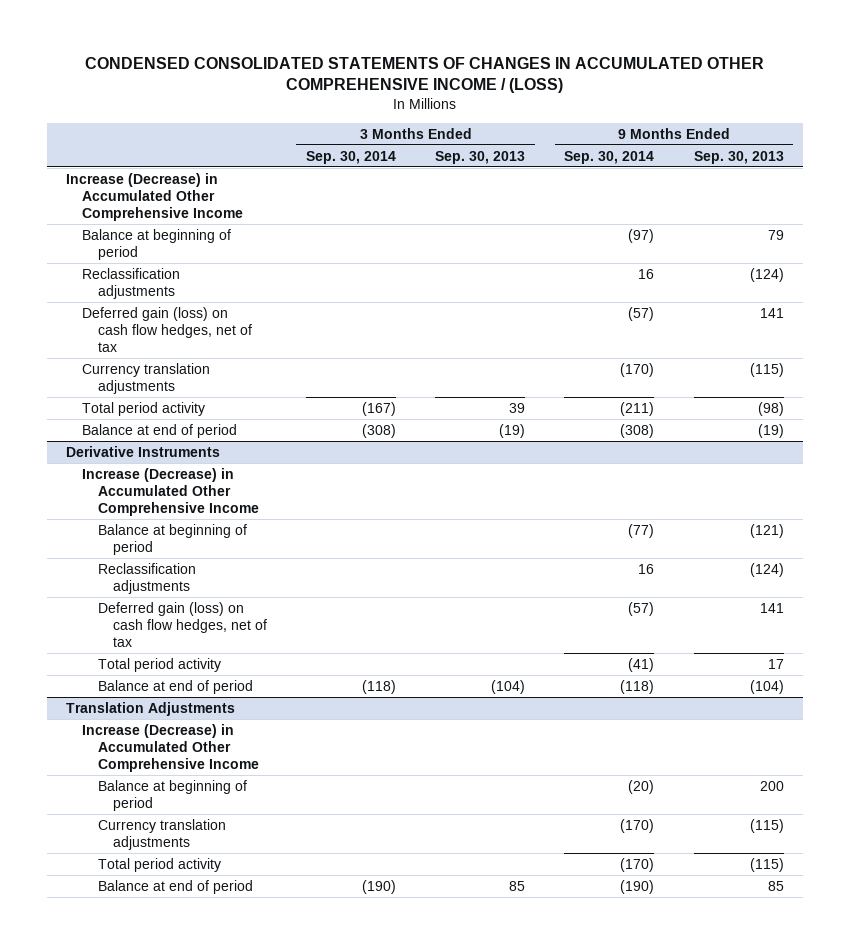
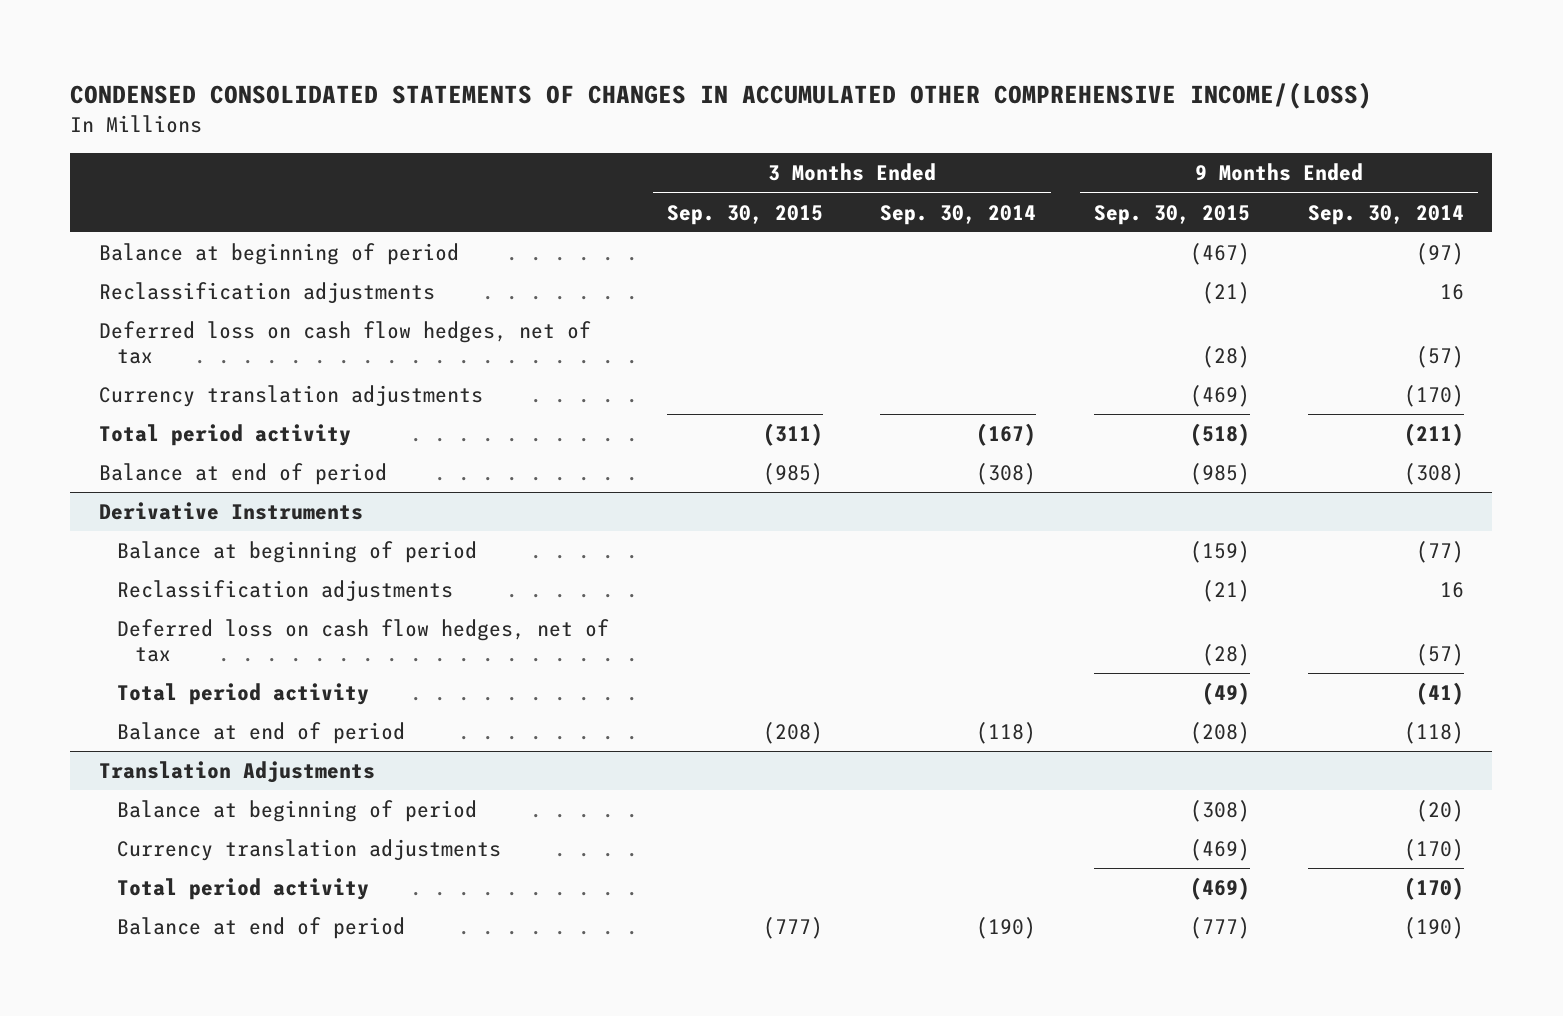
- CONDENSED CONSOLIDATED STATEMENTS OF CHANGES IN ACCUMULATED OTHER COMPREHENSIVE INCOME / (LOSS)
+ CONDENSED CONSOLIDATED STATEMENTS OF CHANGES IN ACCUMULATED OTHER COMPREHENSIVE INCOME/(LOSS)
- | 3 Months Ended Sep. 30, 2014 | 3 Months Ended Sep. 30, 2013 | 9 Months Ended Sep. 30, 2014 | 9 Months Ended Sep. 30, 2013
+ | 3 Months Ended Sep. 30, 2015 | 3 Months Ended Sep. 30, 2014 | 9 Months Ended Sep. 30, 2015 | 9 Months Ended Sep. 30, 2014
- Increase (Decrease) in Accumulated Other Comprehensive Income
- Deferred gain (loss) on cash flow hedges, net of tax | | | (57) | 141
+ Deferred loss on cash flow hedges, net of tax | | | (28) | (57)
@ Derivative Instruments
- Increase (Decrease) in Accumulated Other Comprehensive Income
- Deferred gain (loss) on cash flow hedges, net of tax | | | (57) | 141
+ Deferred loss on cash flow hedges, net of tax | | | (28) | (57)
@ Translation Adjustments
- Increase (Decrease) in Accumulated Other Comprehensive Income

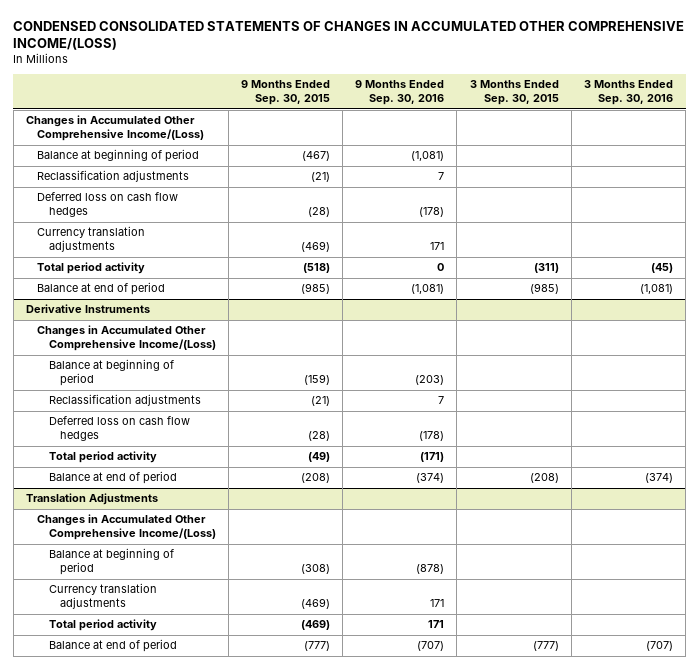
- | 3 Months Ended Sep. 30, 2015 | 3 Months Ended Sep. 30, 2014 | 9 Months Ended Sep. 30, 2015 | 9 Months Ended Sep. 30, 2014
+ | 9 Months Ended Sep. 30, 2015 | 9 Months Ended Sep. 30, 2016 | 3 Months Ended Sep. 30, 2015 | 3 Months Ended Sep. 30, 2016
+ Changes in Accumulated Other Comprehensive Income/(Loss)
- Deferred loss on cash flow hedges, net of tax | | | (28) | (57)
+ Deferred loss on cash flow hedges | (28) | (178) | |
@ Derivative Instruments
+ Changes in Accumulated Other Comprehensive Income/(Loss)
- Deferred loss on cash flow hedges, net of tax | | | (28) | (57)
+ Deferred loss on cash flow hedges | (28) | (178) | |
@ Translation Adjustments
+ Changes in Accumulated Other Comprehensive Income/(Loss)

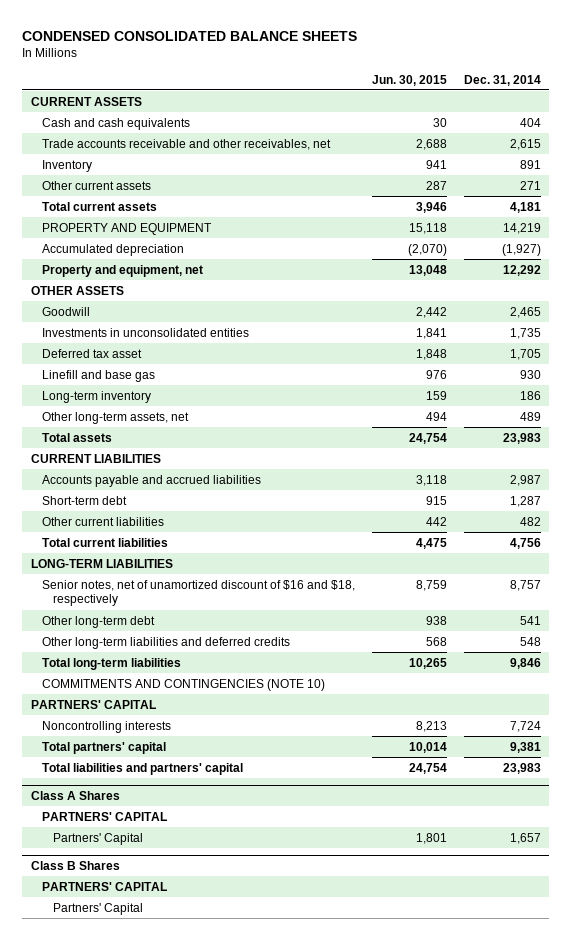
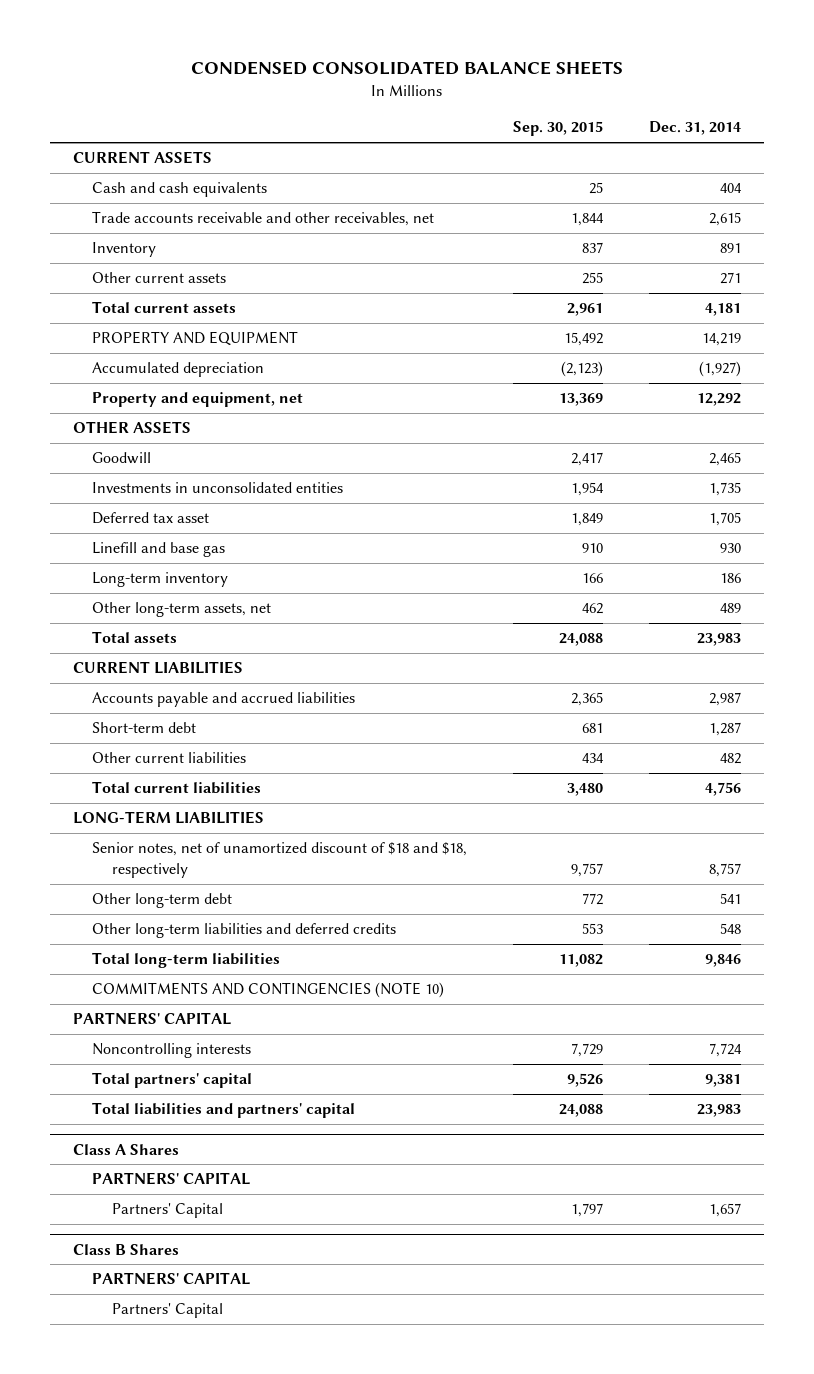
- | Jun. 30, 2015 | Dec. 31, 2014
+ | Sep. 30, 2015 | Dec. 31, 2014
- Senior notes, net of unamortized discount of $16 and $18, respectively | 8,759 | 8,757
+ Senior notes, net of unamortized discount of $18 and $18, respectively | 9,757 | 8,757

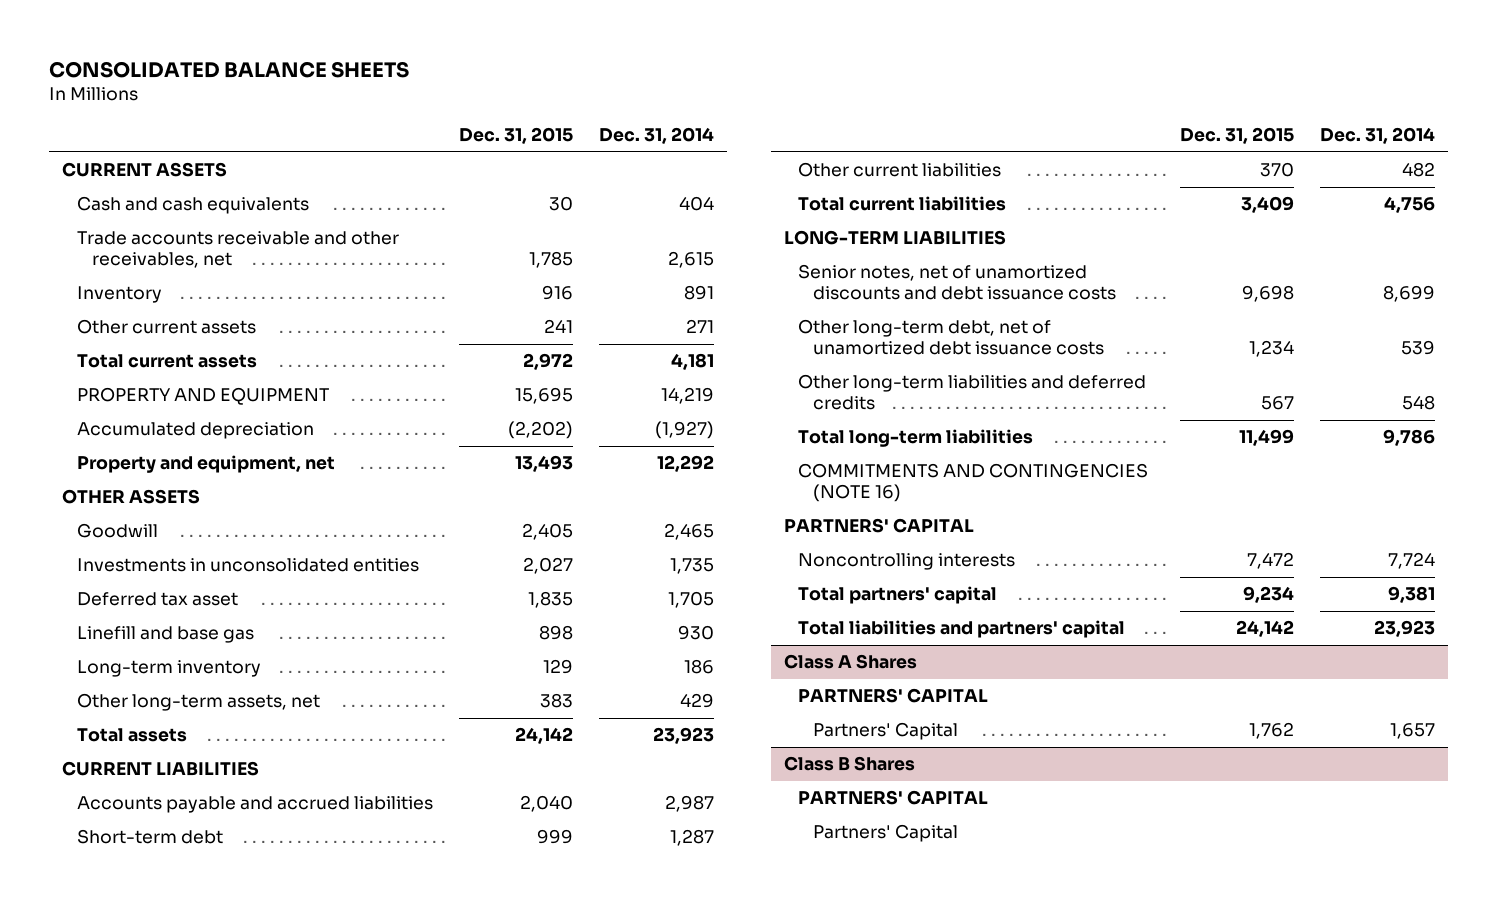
- CONDENSED CONSOLIDATED BALANCE SHEETS
+ CONSOLIDATED BALANCE SHEETS
- | Sep. 30, 2015 | Dec. 31, 2014
+ | Dec. 31, 2015 | Dec. 31, 2014
- Other long-term assets, net | 462 | 489
- Total assets | 24,088 | 23,983
+ Other long-term assets, net | 383 | 429
+ Total assets | 24,142 | 23,923
- Senior notes, net of unamortized discount of $18 and $18, respectively | 9,757 | 8,757
- Other long-term debt | 772 | 541
+ Senior notes, net of unamortized discounts and debt issuance costs | 9,698 | 8,699
+ Other long-term debt, net of unamortized debt issuance costs | 1,234 | 539
- Total long-term liabilities | 11,082 | 9,846
- COMMITMENTS AND CONTINGENCIES (NOTE 10)
+ Total long-term liabilities | 11,499 | 9,786
+ COMMITMENTS AND CONTINGENCIES (NOTE 16)
- Total liabilities and partners' capital | 24,088 | 23,983
+ Total liabilities and partners' capital | 24,142 | 23,923

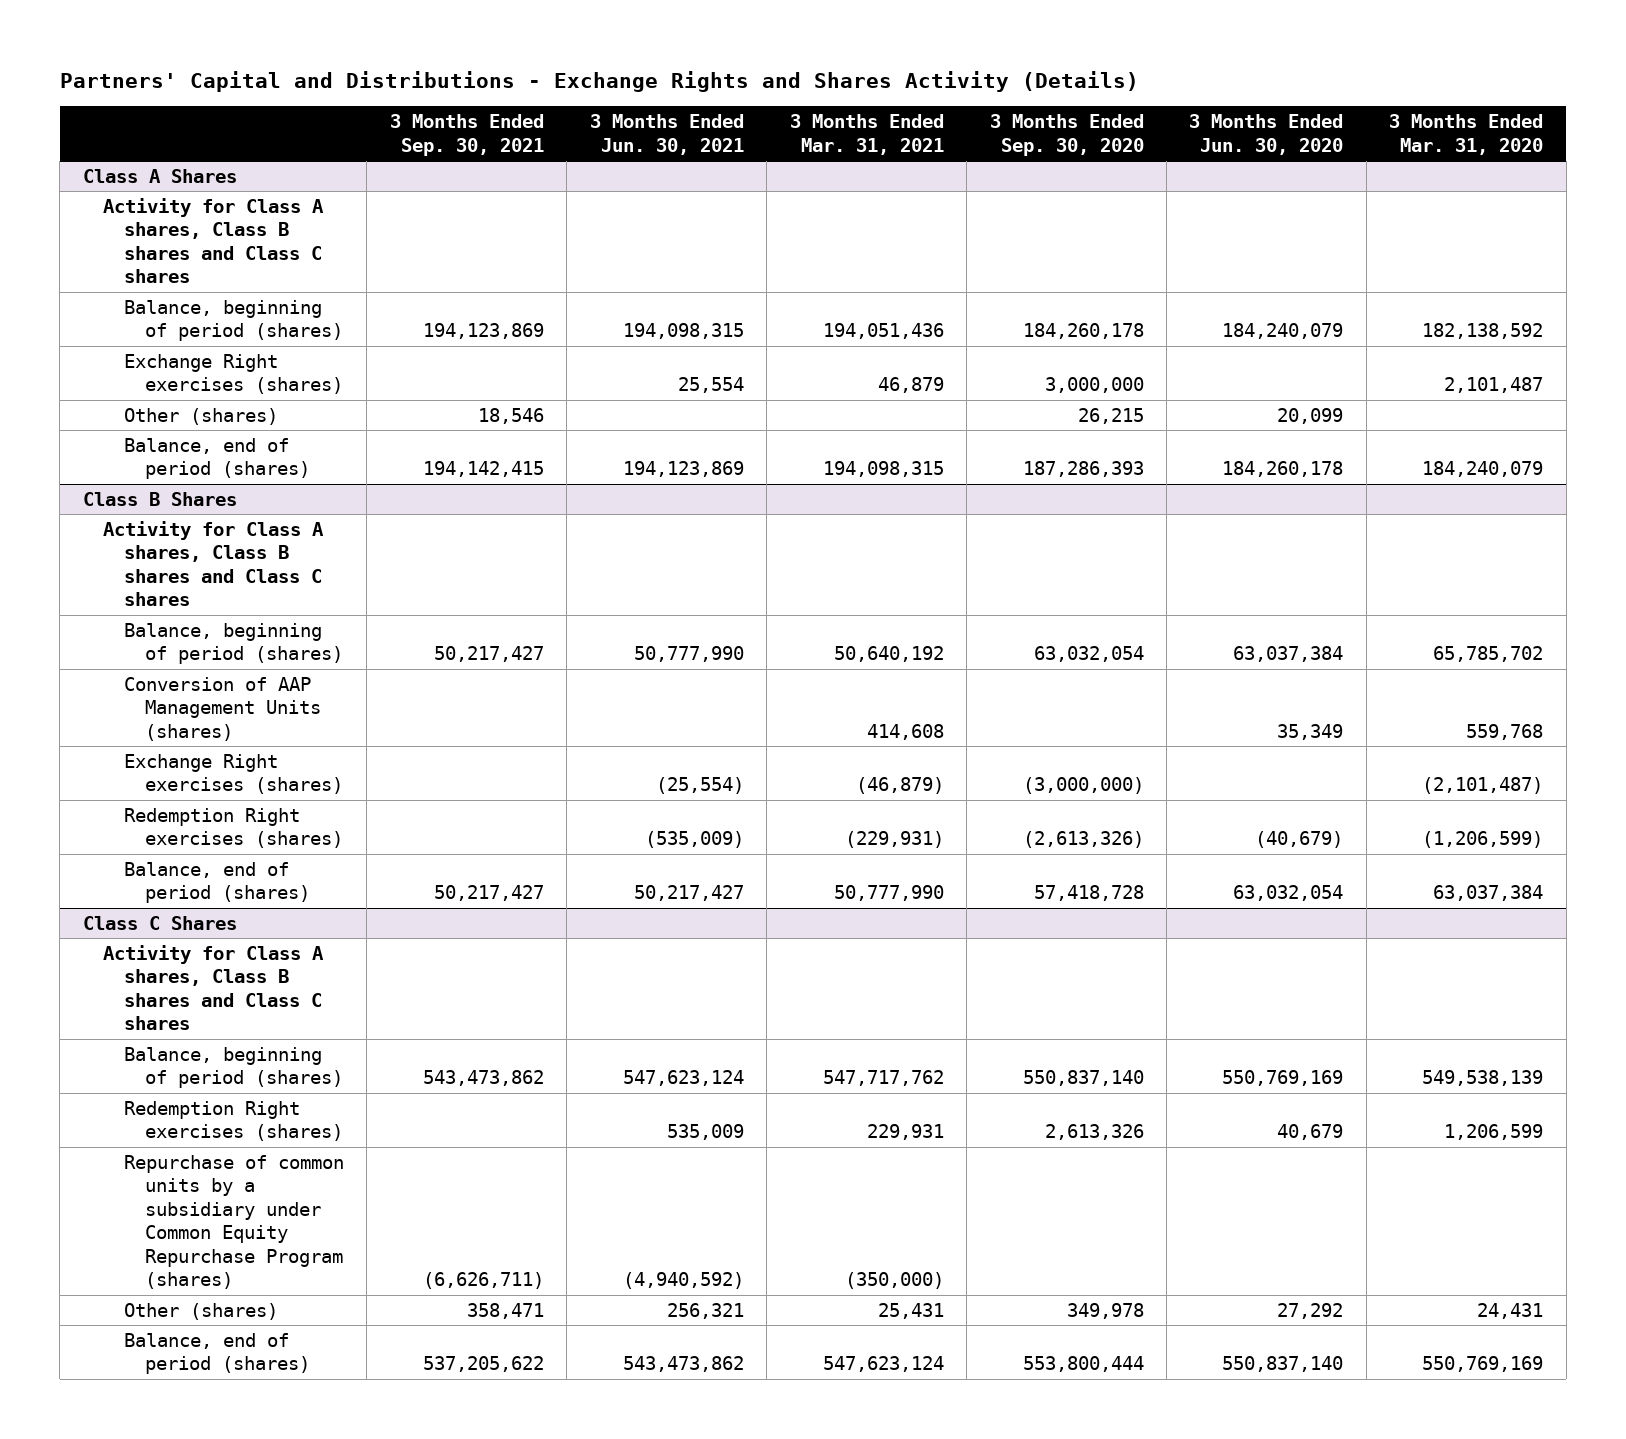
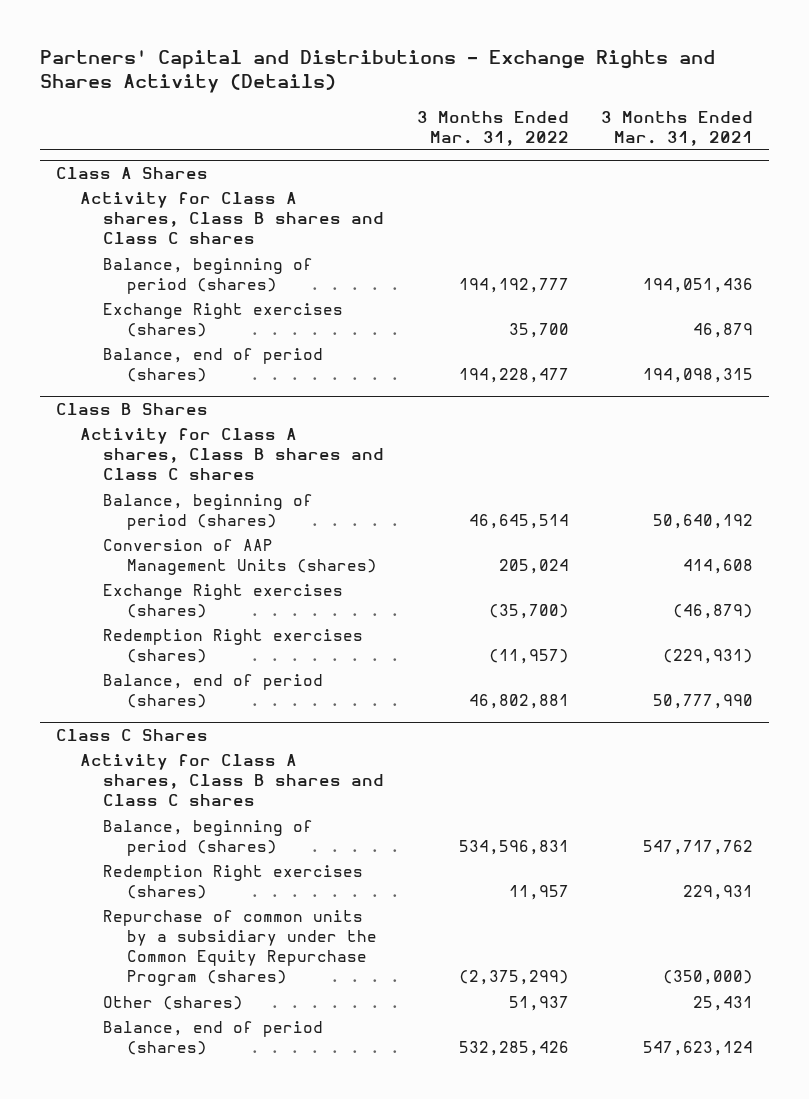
- | 3 Months Ended Sep. 30, 2021 | 3 Months Ended Jun. 30, 2021 | 3 Months Ended Mar. 31, 2021 | 3 Months Ended Sep. 30, 2020 | 3 Months Ended Jun. 30, 2020 | 3 Months Ended Mar. 31, 2020
+ | 3 Months Ended Mar. 31, 2022 | 3 Months Ended Mar. 31, 2021
@ Class A Shares
- Other (shares) | 18,546 | | | 26,215 | 20,099 |
@ Class C Shares
- Repurchase of common units by a subsidiary under Common Equity Repurchase Program (shares) | (6,626,711) | (4,940,592) | (350,000) | | |
+ Repurchase of common units by a subsidiary under the Common Equity Repurchase Program (shares) | (2,375,299) | (350,000)

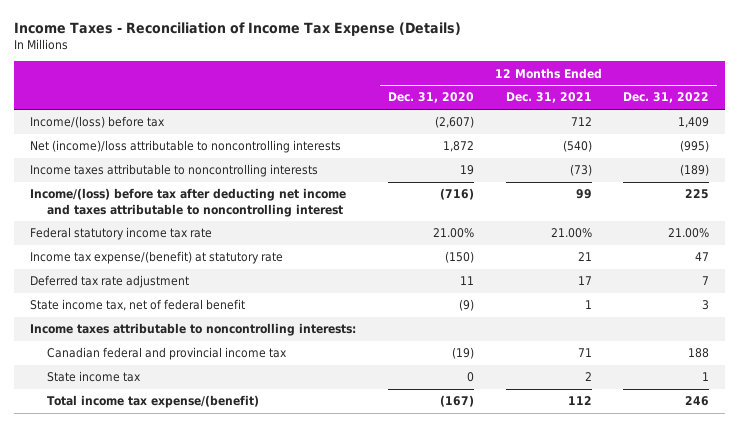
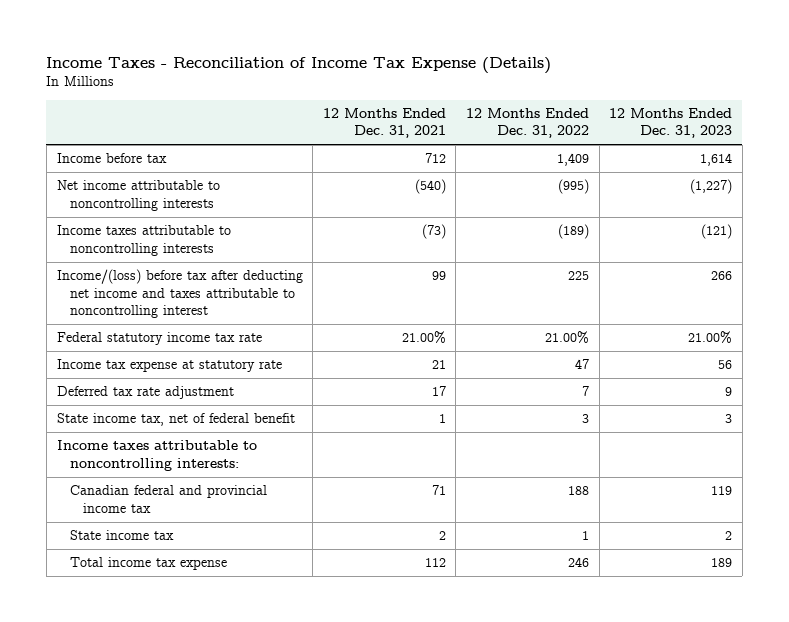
- | 12 Months Ended Dec. 31, 2020 | 12 Months Ended Dec. 31, 2021 | 12 Months Ended Dec. 31, 2022
+ | 12 Months Ended Dec. 31, 2021 | 12 Months Ended Dec. 31, 2022 | 12 Months Ended Dec. 31, 2023
- Income/(loss) before tax | (2,607) | 712 | 1,409
- Net (income)/loss attributable to noncontrolling interests | 1,872 | (540) | (995)
+ Income before tax | 712 | 1,409 | 1,614
+ Net income attributable to noncontrolling interests | (540) | (995) | (1,227)
- Income tax expense/(benefit) at statutory rate | (150) | 21 | 47
+ Income tax expense at statutory rate | 21 | 47 | 56
- Total income tax expense/(benefit) | (167) | 112 | 246
+ Total income tax expense | 112 | 246 | 189

